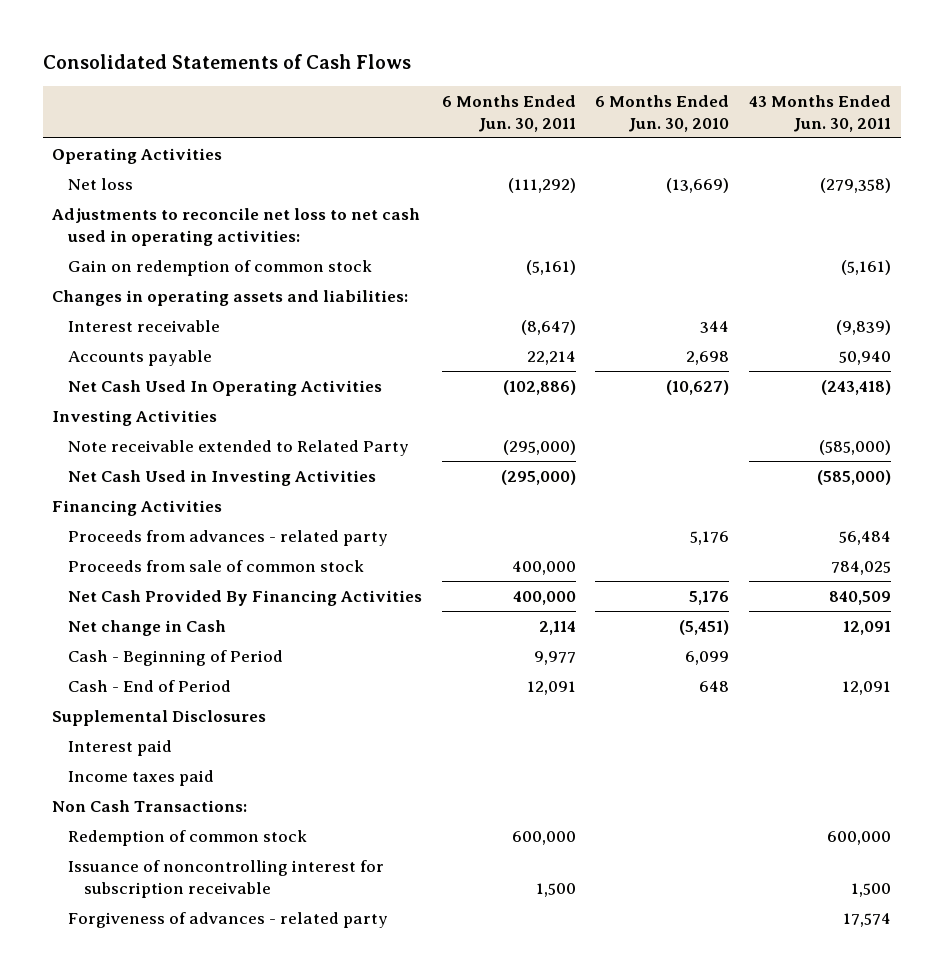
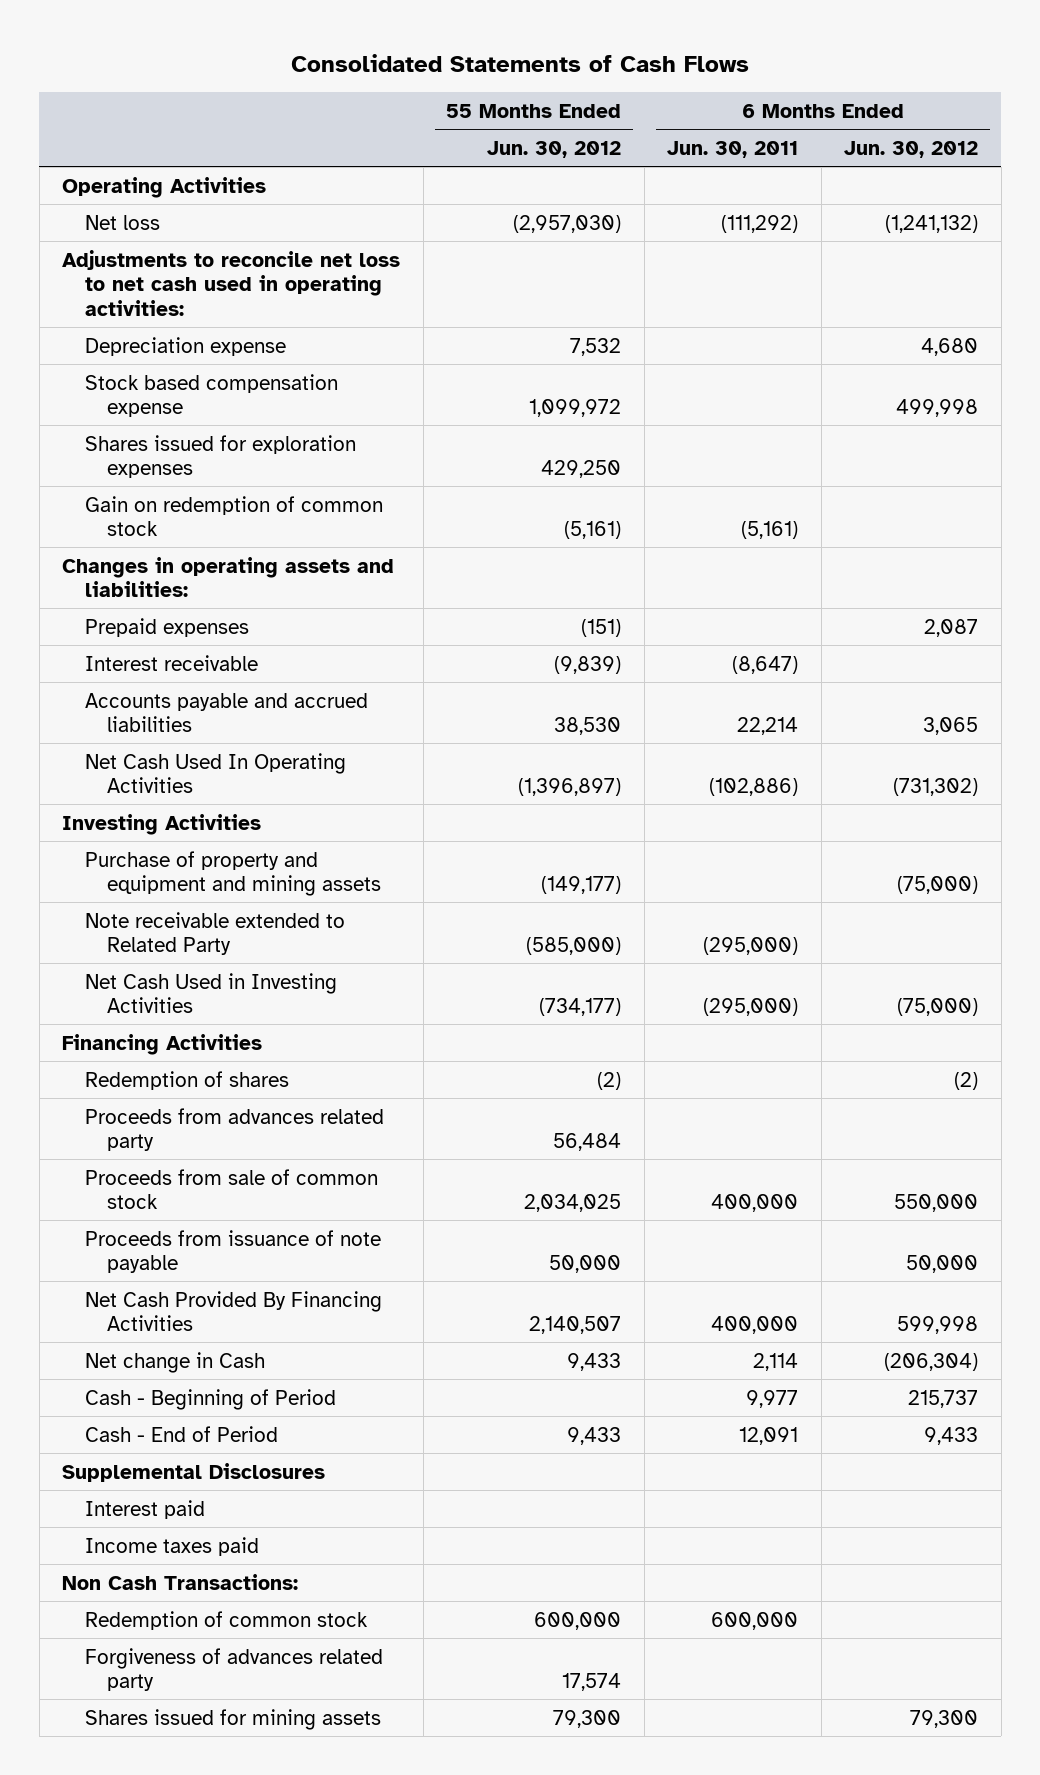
- | 6 Months Ended Jun. 30, 2011 | 6 Months Ended Jun. 30, 2010 | 43 Months Ended Jun. 30, 2011
+ | 55 Months Ended Jun. 30, 2012 | 6 Months Ended Jun. 30, 2011 | 6 Months Ended Jun. 30, 2012
+ Depreciation expense | 7,532 | | 4,680
+ Stock based compensation expense | 1,099,972 | | 499,998
+ Shares issued for exploration expenses | 429,250 | |
+ Prepaid expenses | (151) | | 2,087
- Accounts payable | 22,214 | 2,698 | 50,940
+ Accounts payable and accrued liabilities | 38,530 | 22,214 | 3,065
+ Purchase of property and equipment and mining assets | (149,177) | | (75,000)
- Proceeds from advances - related party | | 5,176 | 56,484
+ Redemption of shares | (2) | | (2)
+ Proceeds from advances related party | 56,484 | |
+ Proceeds from issuance of note payable | 50,000 | | 50,000
- Issuance of noncontrolling interest for subscription receivable | 1,500 | | 1,500
- Forgiveness of advances - related party | | | 17,574
+ Forgiveness of advances related party | 17,574 | |
+ Shares issued for mining assets | 79,300 | | 79,300

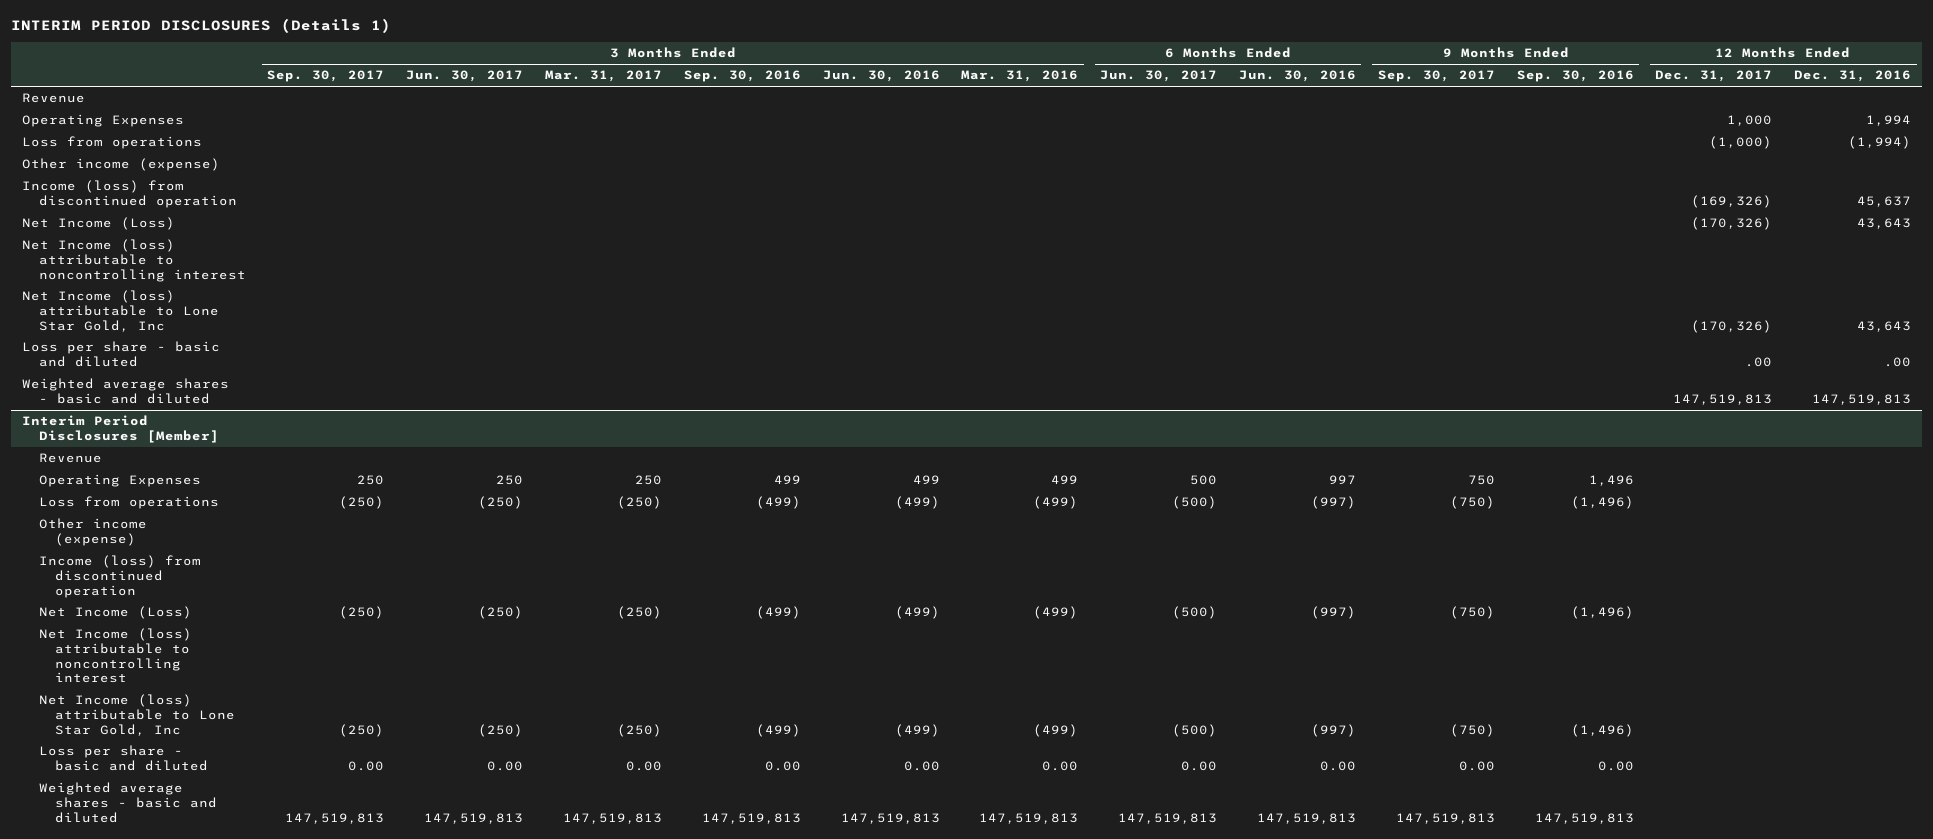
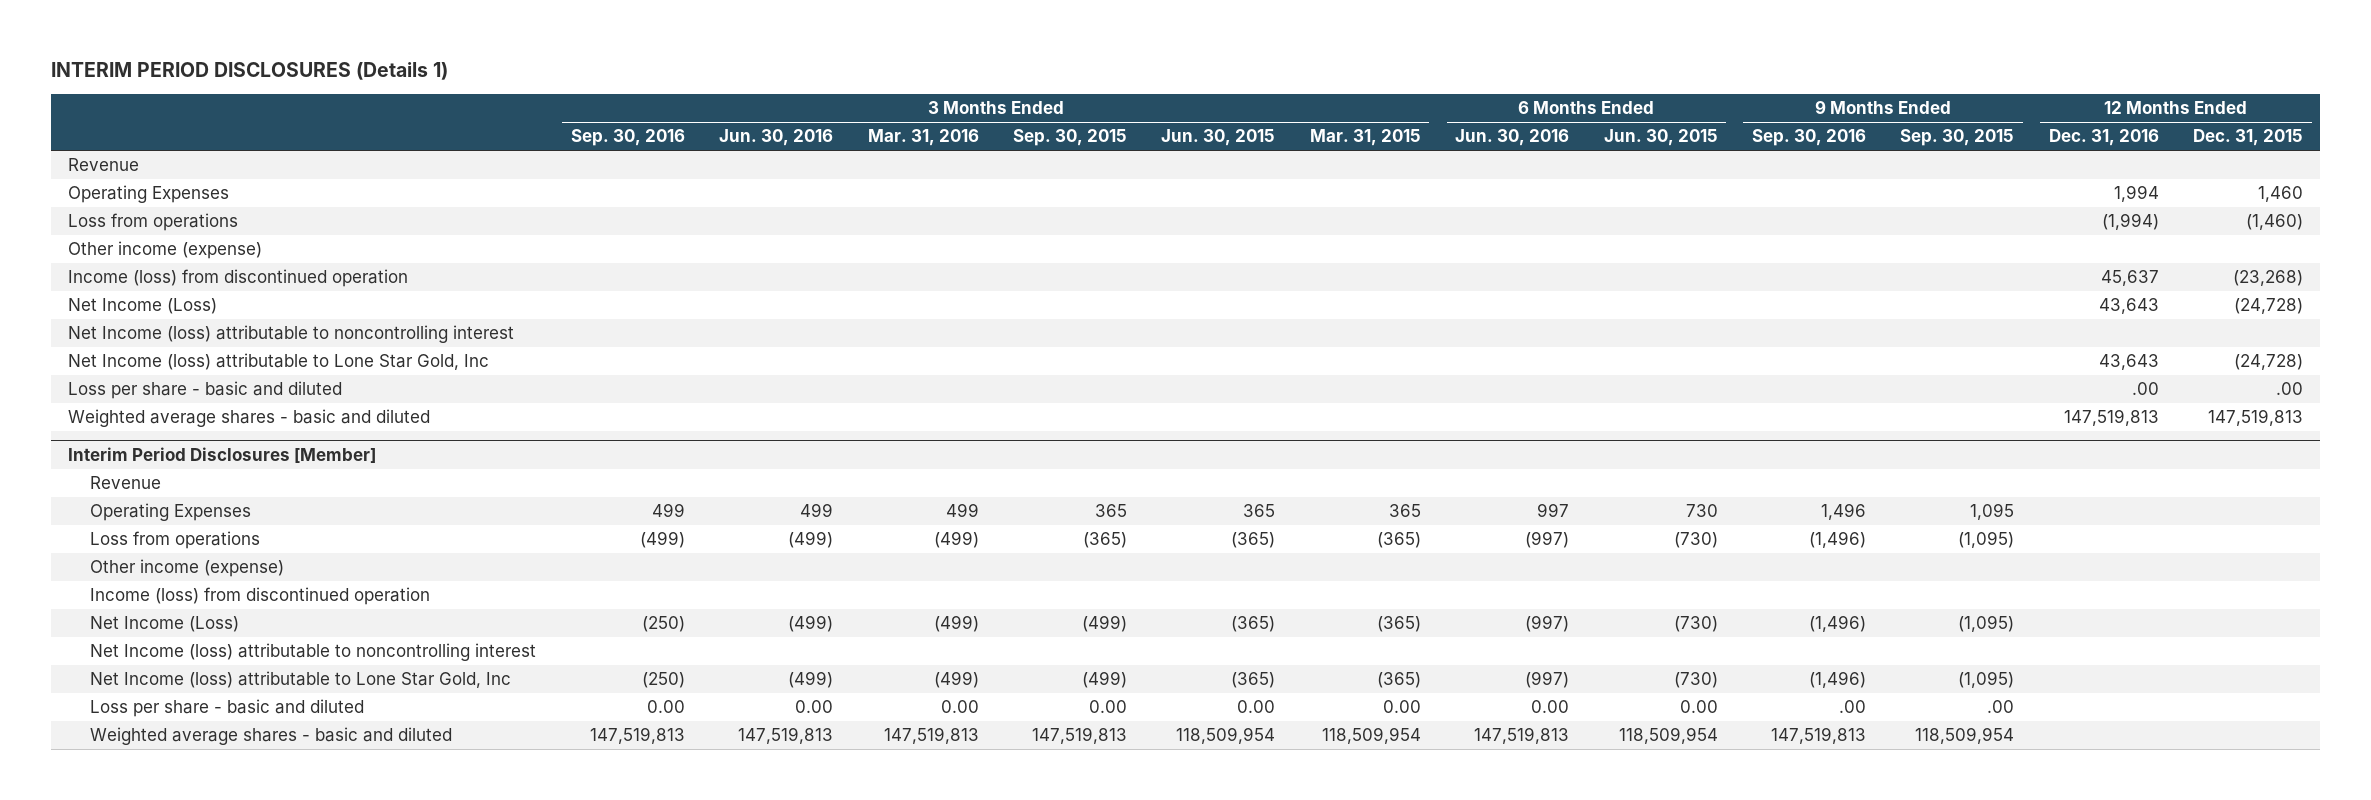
- | 3 Months Ended Sep. 30, 2017 | 3 Months Ended Jun. 30, 2017 | 3 Months Ended Mar. 31, 2017 | 3 Months Ended Sep. 30, 2016 | 3 Months Ended Jun. 30, 2016 | 3 Months Ended Mar. 31, 2016 | 6 Months Ended Jun. 30, 2017 | 6 Months Ended Jun. 30, 2016 | 9 Months Ended Sep. 30, 2017 | 9 Months Ended Sep. 30, 2016 | 12 Months Ended Dec. 31, 2017 | 12 Months Ended Dec. 31, 2016
+ | 3 Months Ended Sep. 30, 2016 | 3 Months Ended Jun. 30, 2016 | 3 Months Ended Mar. 31, 2016 | 3 Months Ended Sep. 30, 2015 | 3 Months Ended Jun. 30, 2015 | 3 Months Ended Mar. 31, 2015 | 6 Months Ended Jun. 30, 2016 | 6 Months Ended Jun. 30, 2015 | 9 Months Ended Sep. 30, 2016 | 9 Months Ended Sep. 30, 2015 | 12 Months Ended Dec. 31, 2016 | 12 Months Ended Dec. 31, 2015
@ Interim Period Disclosures [Member]
- Net Income (Loss) | (250) | (250) | (250) | (499) | (499) | (499) | (500) | (997) | (750) | (1,496) | |
+ Net Income (Loss) | (250) | (499) | (499) | (499) | (365) | (365) | (997) | (730) | (1,496) | (1,095) | |
- Net Income (loss) attributable to Lone Star Gold, Inc | (250) | (250) | (250) | (499) | (499) | (499) | (500) | (997) | (750) | (1,496) | |
- Loss per share - basic and diluted | 0.00 | 0.00 | 0.00 | 0.00 | 0.00 | 0.00 | 0.00 | 0.00 | 0.00 | 0.00 | |
+ Net Income (loss) attributable to Lone Star Gold, Inc | (250) | (499) | (499) | (499) | (365) | (365) | (997) | (730) | (1,496) | (1,095) | |
+ Loss per share - basic and diluted | 0.00 | 0.00 | 0.00 | 0.00 | 0.00 | 0.00 | 0.00 | 0.00 | .00 | .00 | |

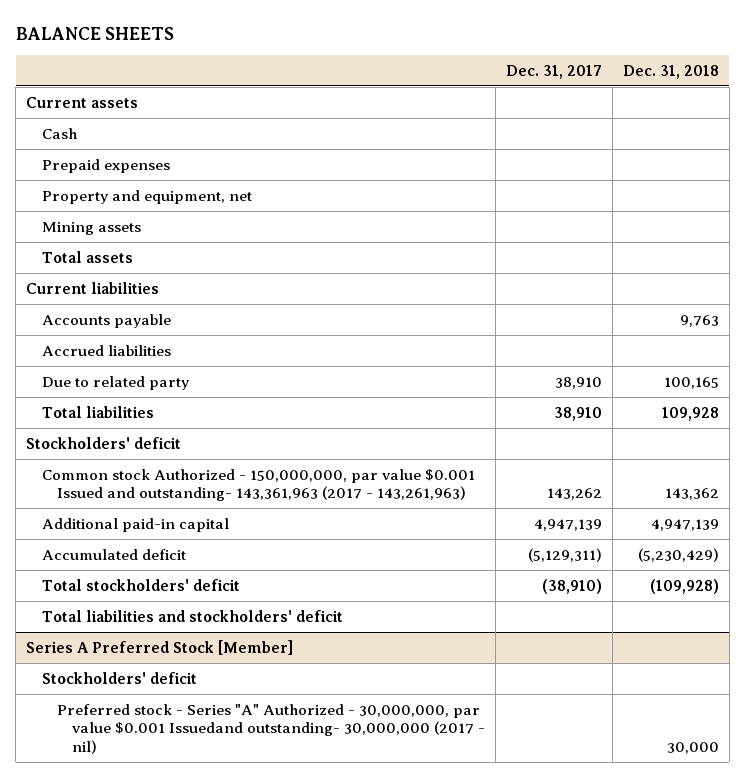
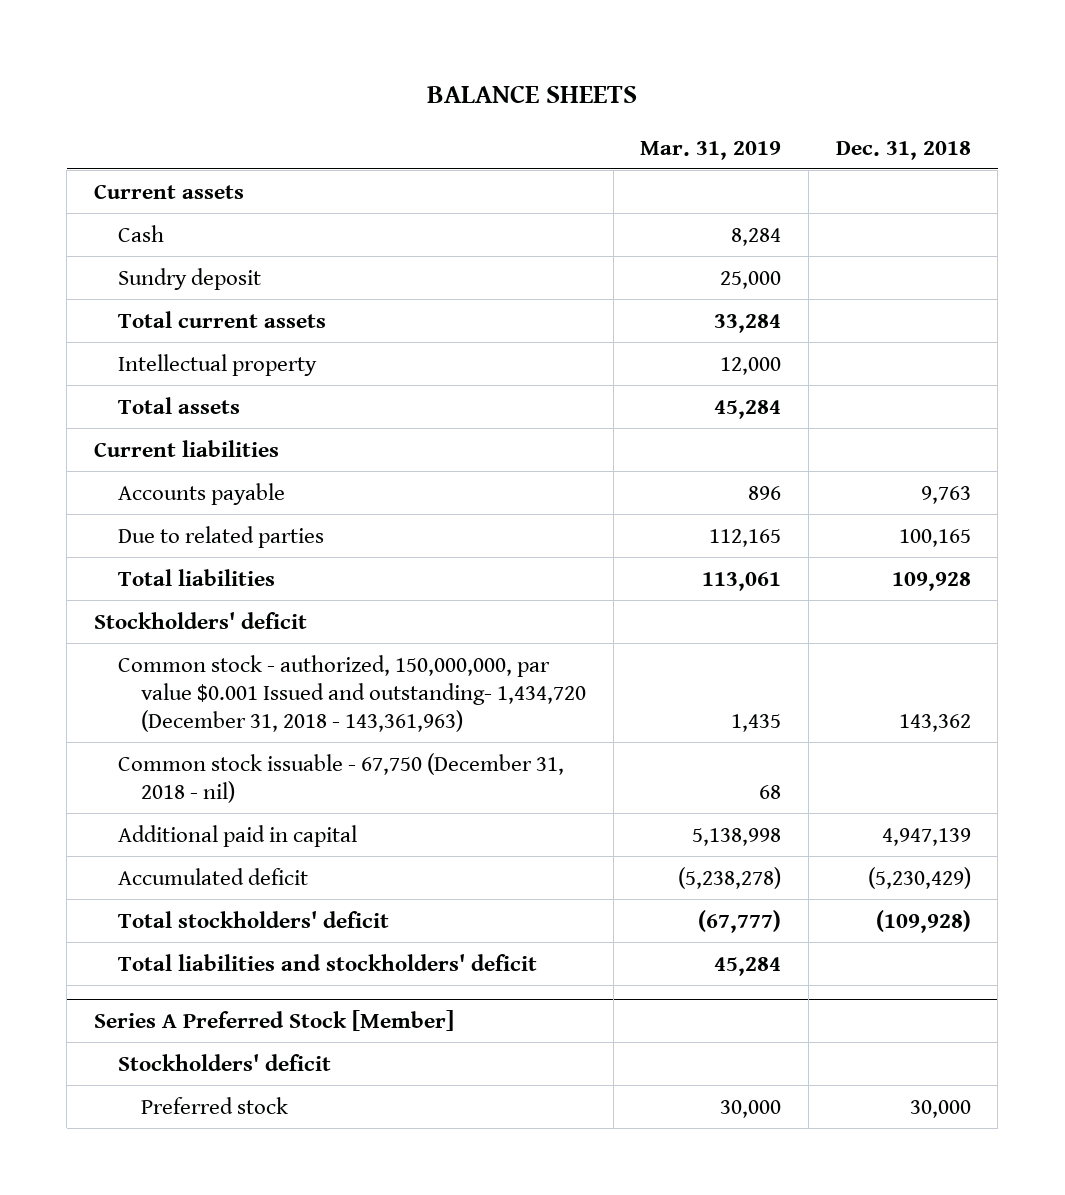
- | Dec. 31, 2017 | Dec. 31, 2018
+ | Mar. 31, 2019 | Dec. 31, 2018
- Prepaid expenses
- Property and equipment, net
- Mining assets
+ Sundry deposit | 25,000 |
+ Total current assets | 33,284 |
+ Intellectual property | 12,000 |
- Accrued liabilities
- Due to related party | 38,910 | 100,165
+ Due to related parties | 112,165 | 100,165
- Common stock Authorized - 150,000,000, par value $0.001 Issued and outstanding- 143,361,963 (2017 - 143,261,963) | 143,262 | 143,362
- Additional paid-in capital | 4,947,139 | 4,947,139
+ Common stock - authorized, 150,000,000, par value $0.001 Issued and outstanding- 1,434,720 (December 31, 2018 - 143,361,963) | 1,435 | 143,362
+ Common stock issuable - 67,750 (December 31, 2018 - nil) | 68 |
+ Additional paid in capital | 5,138,998 | 4,947,139
@ Series A Preferred Stock [Member]
- Preferred stock - Series "A" Authorized - 30,000,000, par value $0.001 Issuedand outstanding- 30,000,000 (2017 - nil) | | 30,000
+ Preferred stock | 30,000 | 30,000

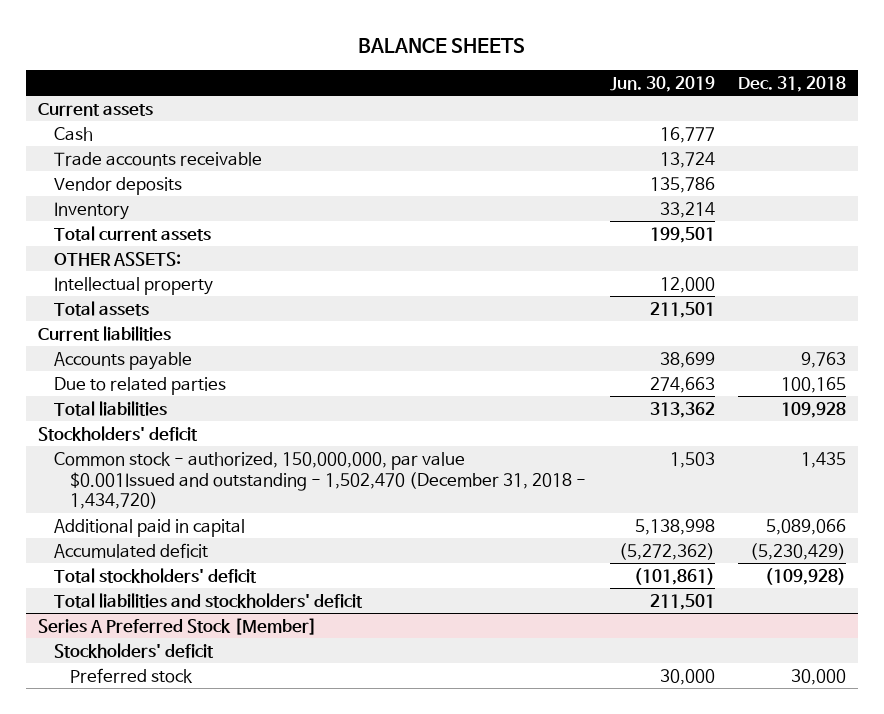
- | Mar. 31, 2019 | Dec. 31, 2018
+ | Jun. 30, 2019 | Dec. 31, 2018
- Sundry deposit | 25,000 |
+ Trade accounts receivable | 13,724 |
+ Vendor deposits | 135,786 |
+ Inventory | 33,214 |
+ OTHER ASSETS:
- Common stock - authorized, 150,000,000, par value $0.001 Issued and outstanding- 1,434,720 (December 31, 2018 - 143,361,963) | 1,435 | 143,362
- Common stock issuable - 67,750 (December 31, 2018 - nil) | 68 |
- Additional paid in capital | 5,138,998 | 4,947,139
+ Common stock - authorized, 150,000,000, par value $0.001Issued and outstanding - 1,502,470 (December 31, 2018 - 1,434,720) | 1,503 | 1,435
+ Additional paid in capital | 5,138,998 | 5,089,066

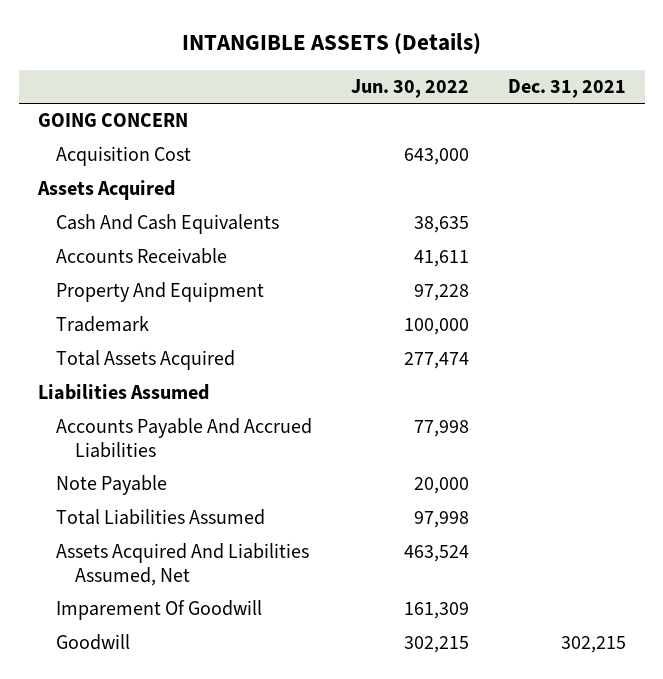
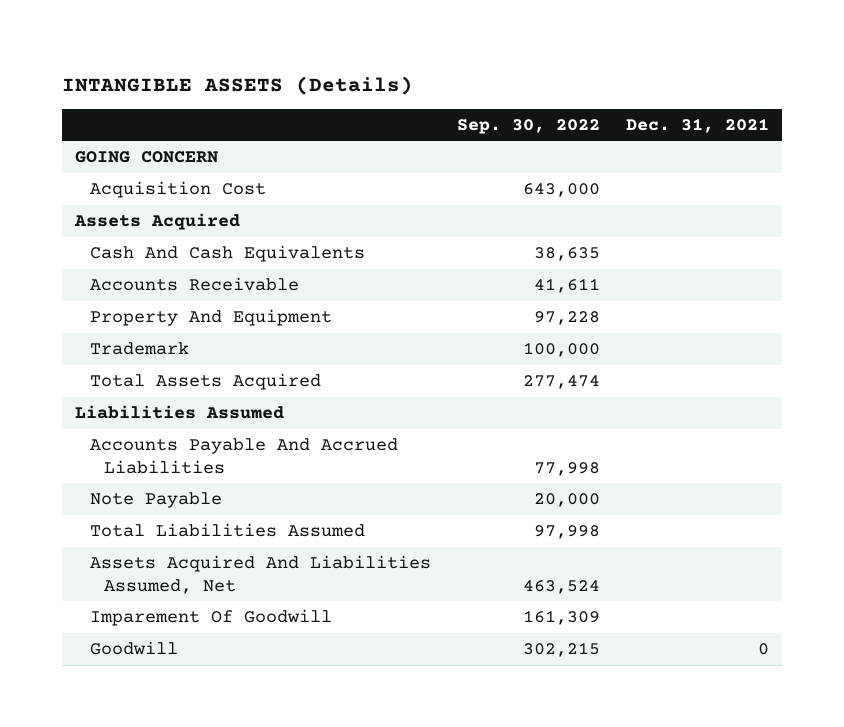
- | Jun. 30, 2022 | Dec. 31, 2021
+ | Sep. 30, 2022 | Dec. 31, 2021
- Goodwill | 302,215 | 302,215
+ Goodwill | 302,215 | 0

